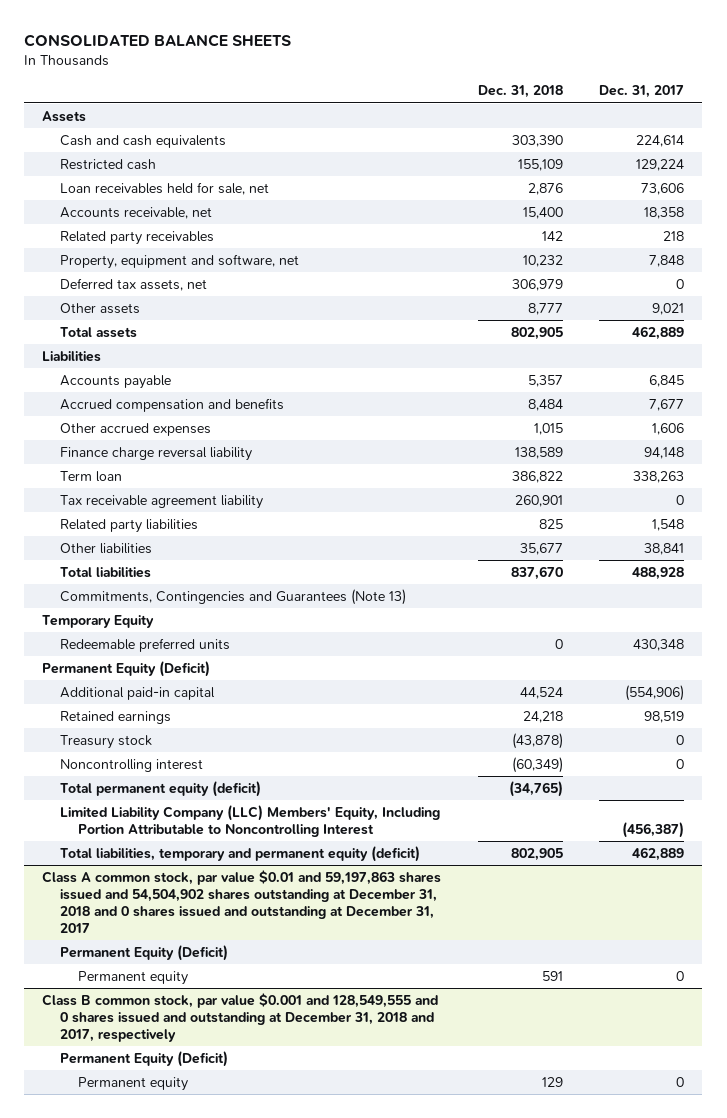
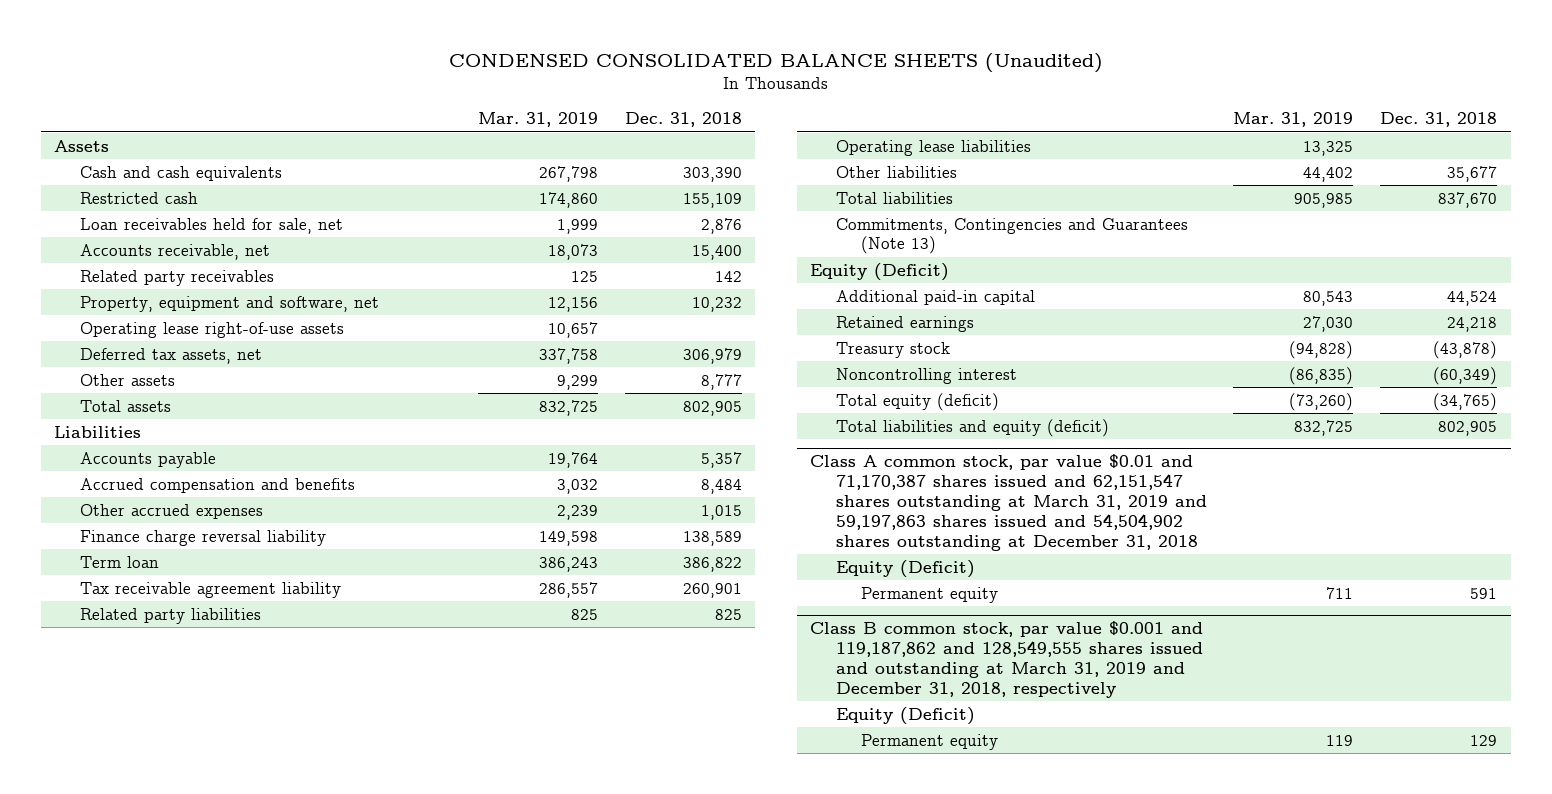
- CONSOLIDATED BALANCE SHEETS
+ CONDENSED CONSOLIDATED BALANCE SHEETS (Unaudited)
- | Dec. 31, 2018 | Dec. 31, 2017
+ | Mar. 31, 2019 | Dec. 31, 2018
+ Operating lease right-of-use assets | 10,657 |
+ Operating lease liabilities | 13,325 |
- Temporary Equity
- Redeemable preferred units | 0 | 430,348
- Permanent Equity (Deficit)
+ Equity (Deficit)
- Total permanent equity (deficit) | (34,765) |
- Limited Liability Company (LLC) Members' Equity, Including Portion Attributable to Noncontrolling Interest | | (456,387)
- Total liabilities, temporary and permanent equity (deficit) | 802,905 | 462,889
- Class A common stock, par value $0.01 and 59,197,863 shares issued and 54,504,902 shares outstanding at December 31, 2018 and 0 shares issued and outstanding at December 31, 2017
- Permanent Equity (Deficit)
+ Total equity (deficit) | (73,260) | (34,765)
+ Total liabilities and equity (deficit) | 832,725 | 802,905
+ Class A common stock, par value $0.01 and 71,170,387 shares issued and 62,151,547 shares outstanding at March 31, 2019 and 59,197,863 shares issued and 54,504,902 shares outstanding at December 31, 2018
+ Equity (Deficit)
- Class B common stock, par value $0.001 and 128,549,555 and 0 shares issued and outstanding at December 31, 2018 and 2017, respectively
- Permanent Equity (Deficit)
+ Class B common stock, par value $0.001 and 119,187,862 and 128,549,555 shares issued and outstanding at March 31, 2019 and December 31, 2018, respectively
+ Equity (Deficit)

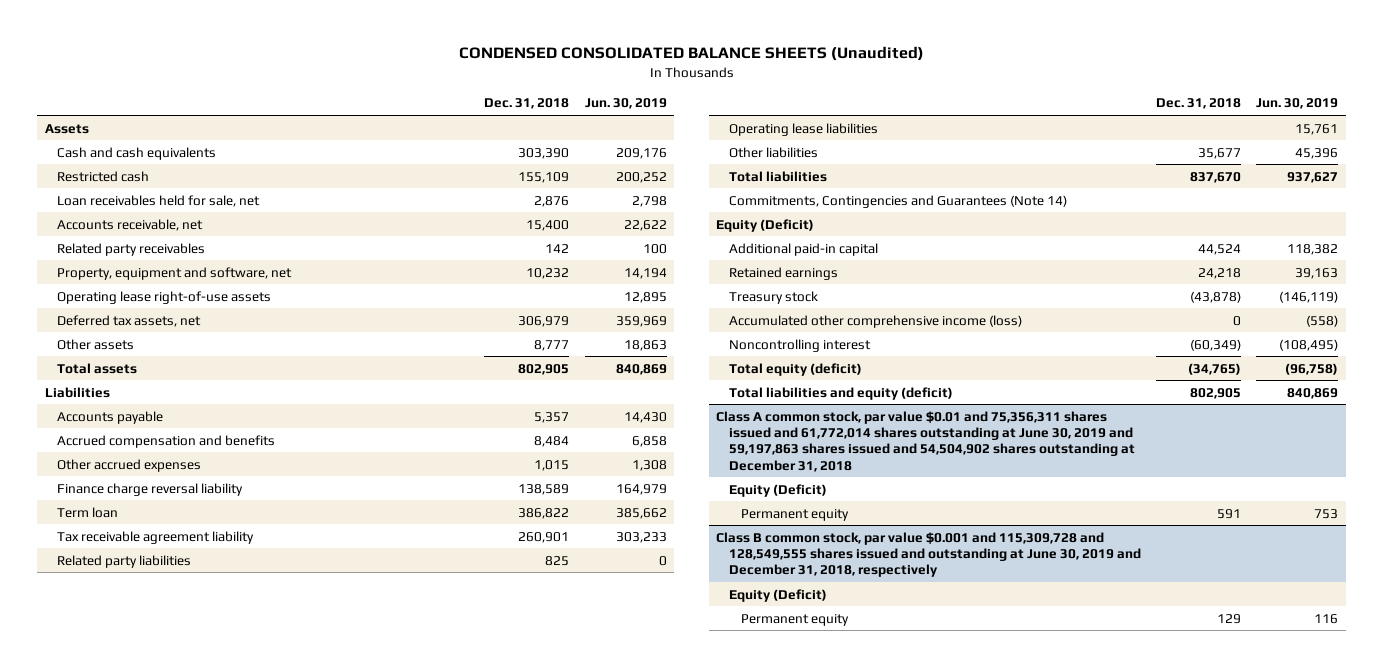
- | Mar. 31, 2019 | Dec. 31, 2018
+ | Dec. 31, 2018 | Jun. 30, 2019
- Commitments, Contingencies and Guarantees (Note 13)
+ Commitments, Contingencies and Guarantees (Note 14)
+ Accumulated other comprehensive income (loss) | 0 | (558)
- Class A common stock, par value $0.01 and 71,170,387 shares issued and 62,151,547 shares outstanding at March 31, 2019 and 59,197,863 shares issued and 54,504,902 shares outstanding at December 31, 2018
+ Class A common stock, par value $0.01 and 75,356,311 shares issued and 61,772,014 shares outstanding at June 30, 2019 and 59,197,863 shares issued and 54,504,902 shares outstanding at December 31, 2018
- Class B common stock, par value $0.001 and 119,187,862 and 128,549,555 shares issued and outstanding at March 31, 2019 and December 31, 2018, respectively
+ Class B common stock, par value $0.001 and 115,309,728 and 128,549,555 shares issued and outstanding at June 30, 2019 and December 31, 2018, respectively

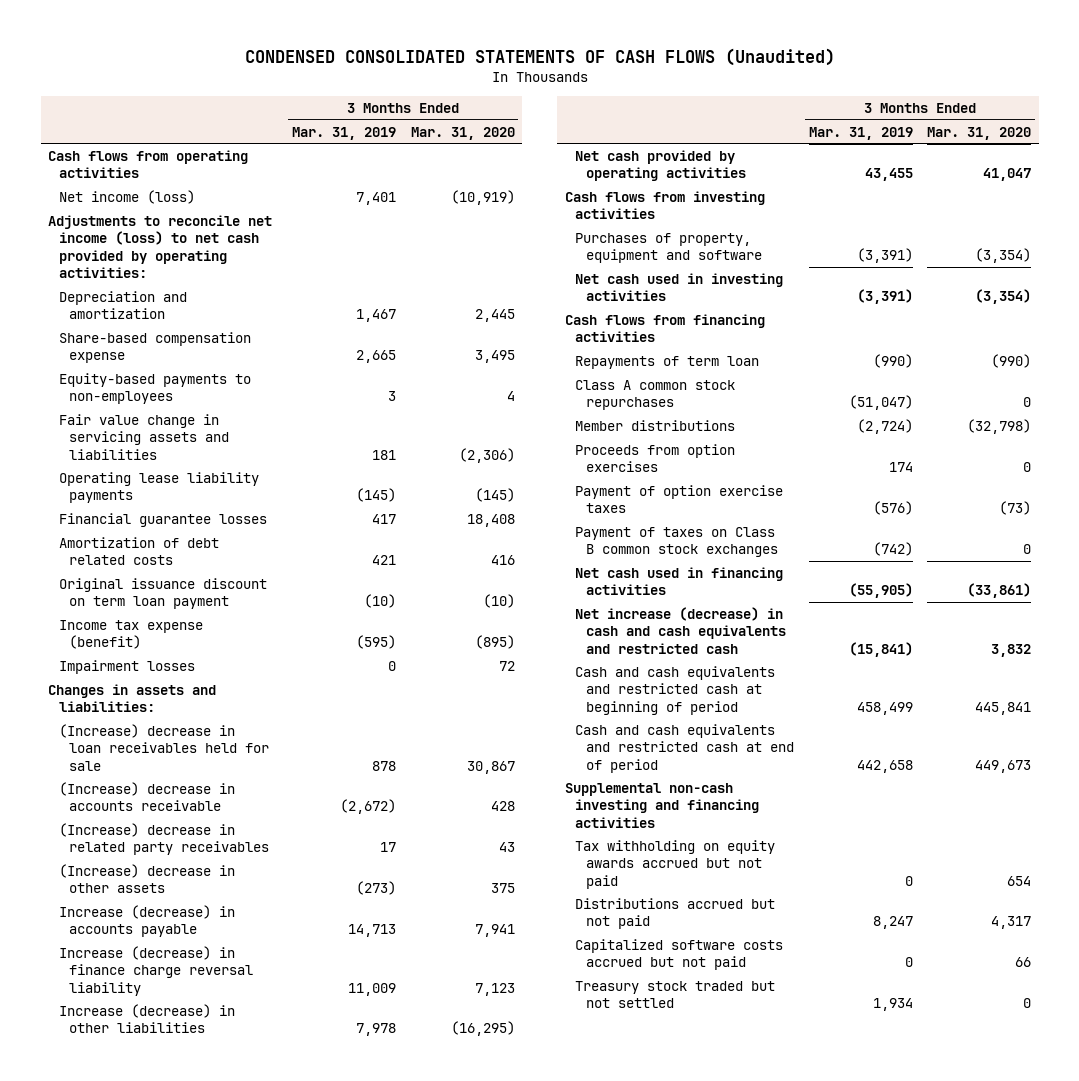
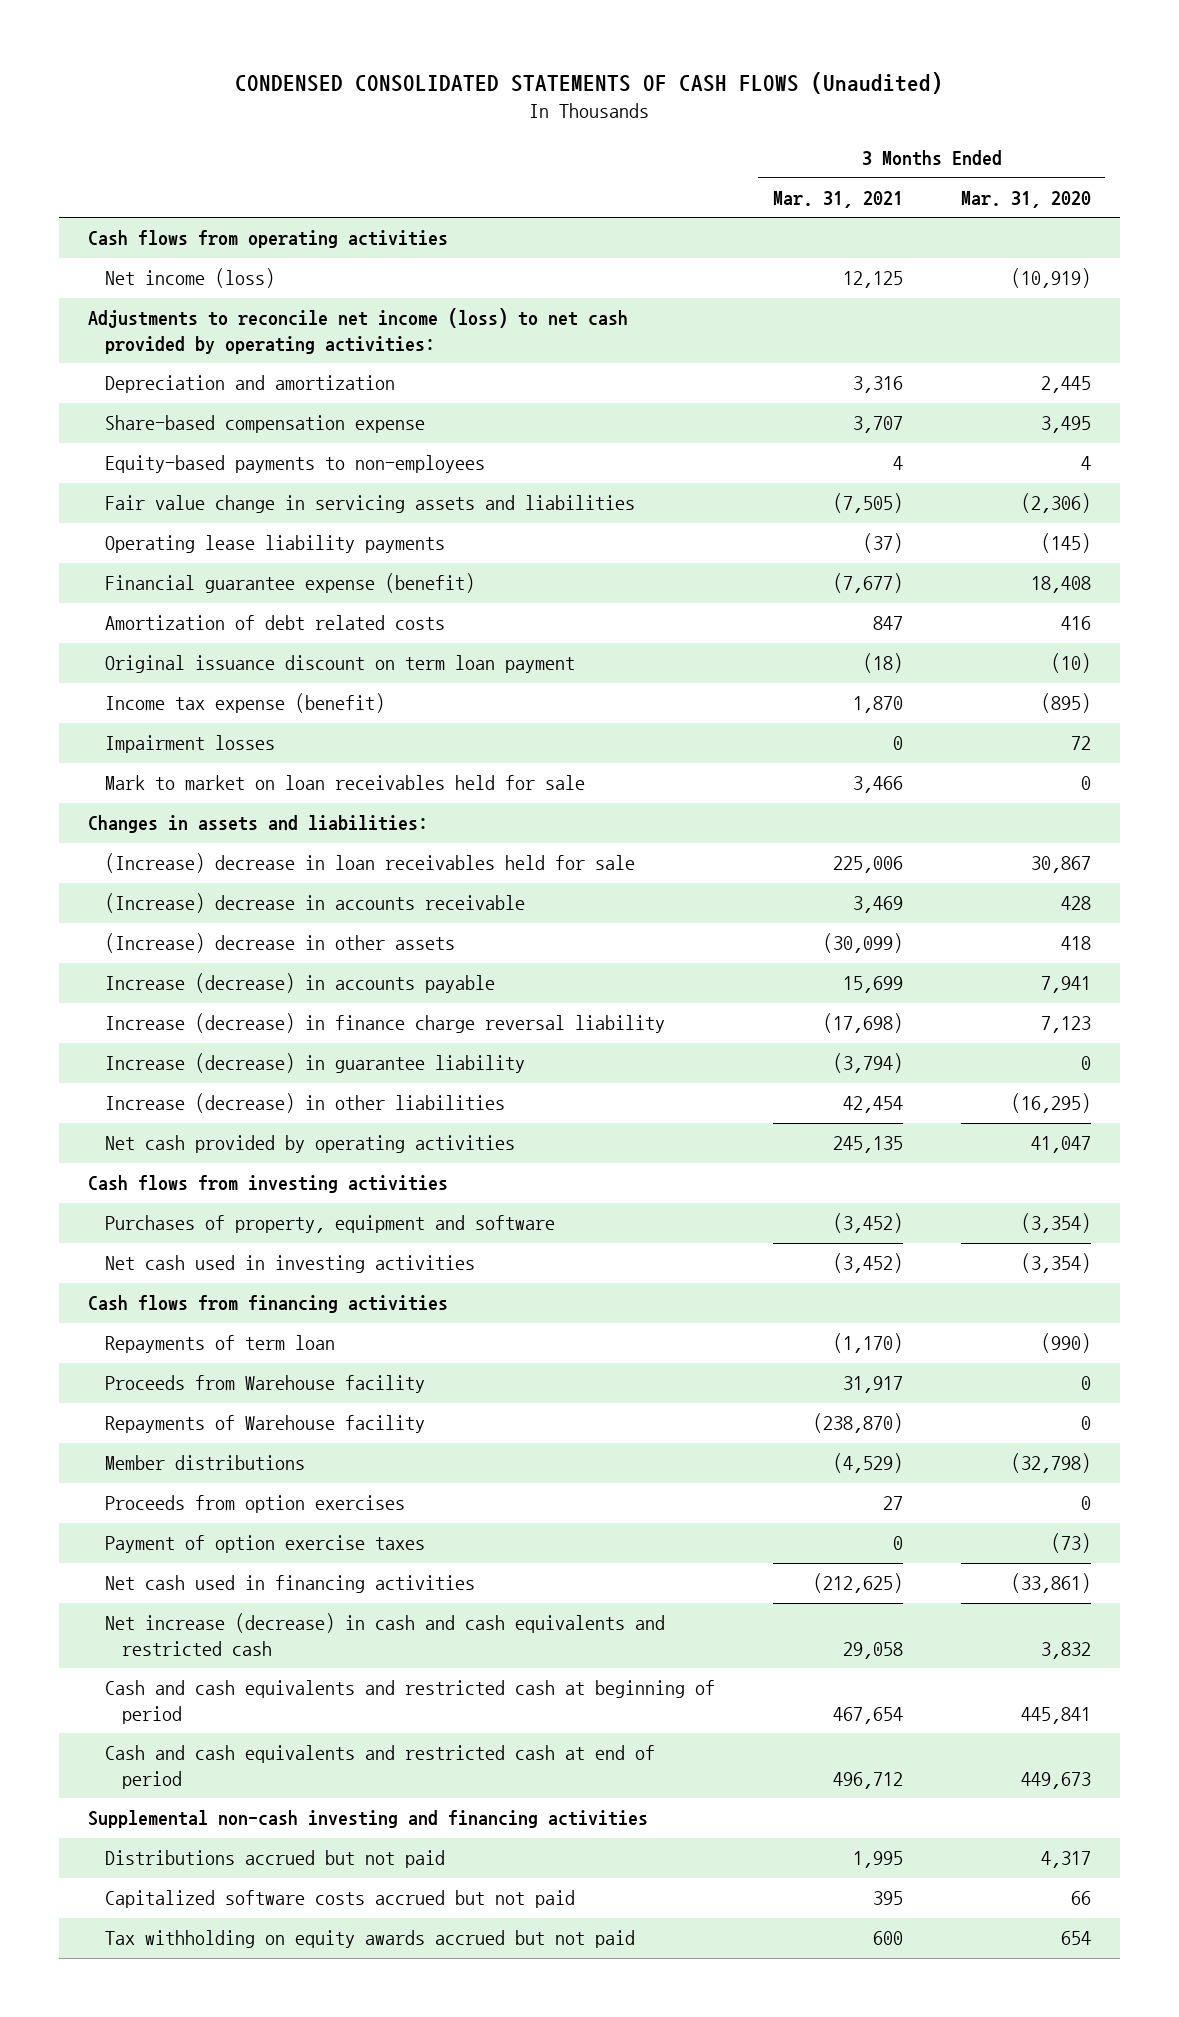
- | 3 Months Ended Mar. 31, 2019 | 3 Months Ended Mar. 31, 2020
+ | 3 Months Ended Mar. 31, 2021 | 3 Months Ended Mar. 31, 2020
- Financial guarantee losses | 417 | 18,408
+ Financial guarantee expense (benefit) | (7,677) | 18,408
+ Mark to market on loan receivables held for sale | 3,466 | 0
- (Increase) decrease in related party receivables | 17 | 43
- (Increase) decrease in other assets | (273) | 375
+ (Increase) decrease in other assets | (30,099) | 418
+ Increase (decrease) in guarantee liability | (3,794) | 0
- Class A common stock repurchases | (51,047) | 0
+ Proceeds from Warehouse facility | 31,917 | 0
+ Repayments of Warehouse facility | (238,870) | 0
- Payment of taxes on Class B common stock exchanges | (742) | 0
- Treasury stock traded but not settled | 1,934 | 0
moved down: Tax withholding on equity awards accrued but not paid | 600 | 654

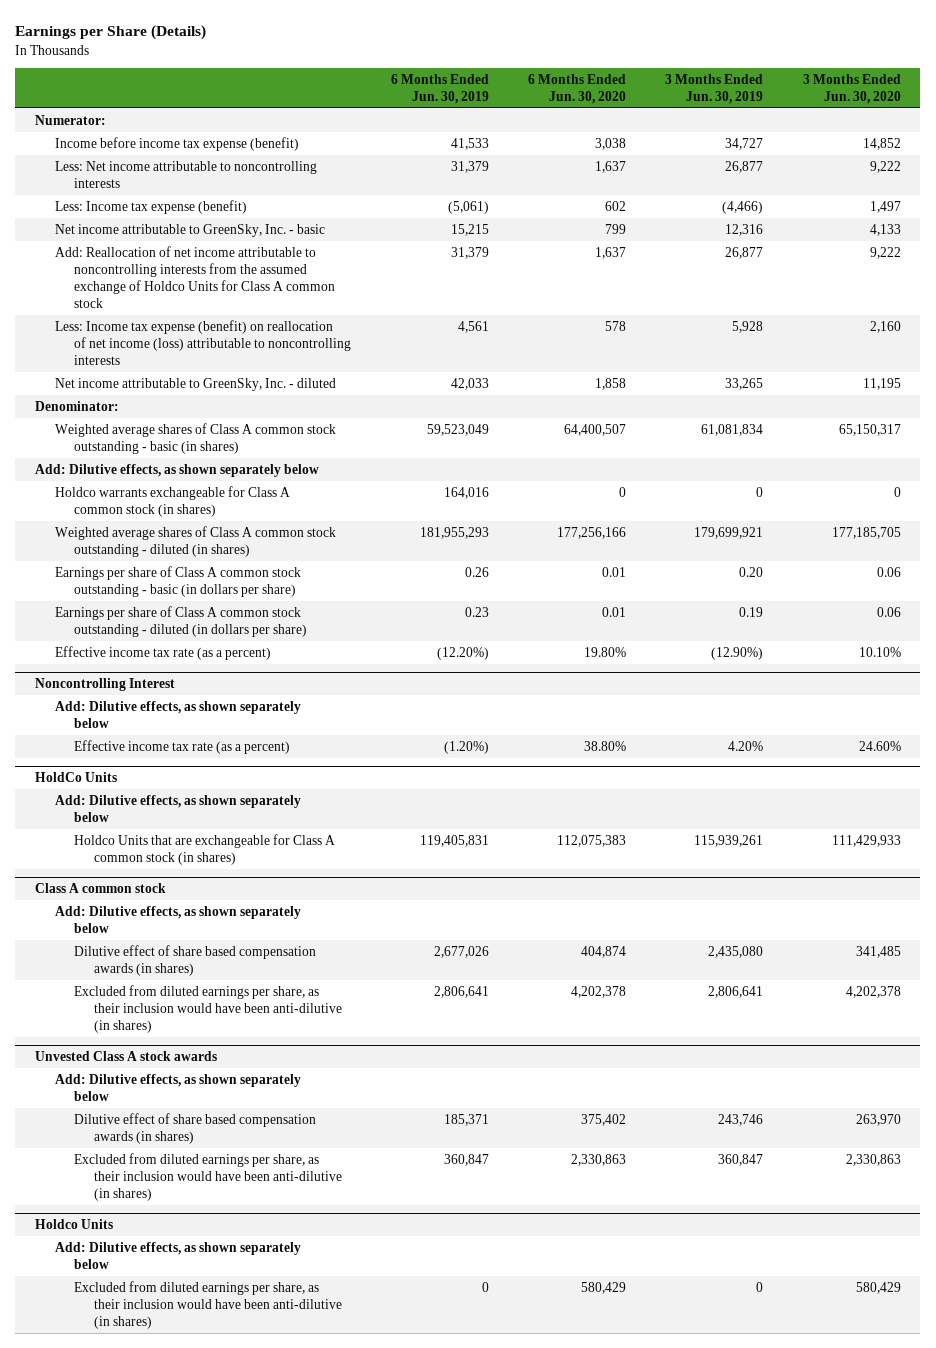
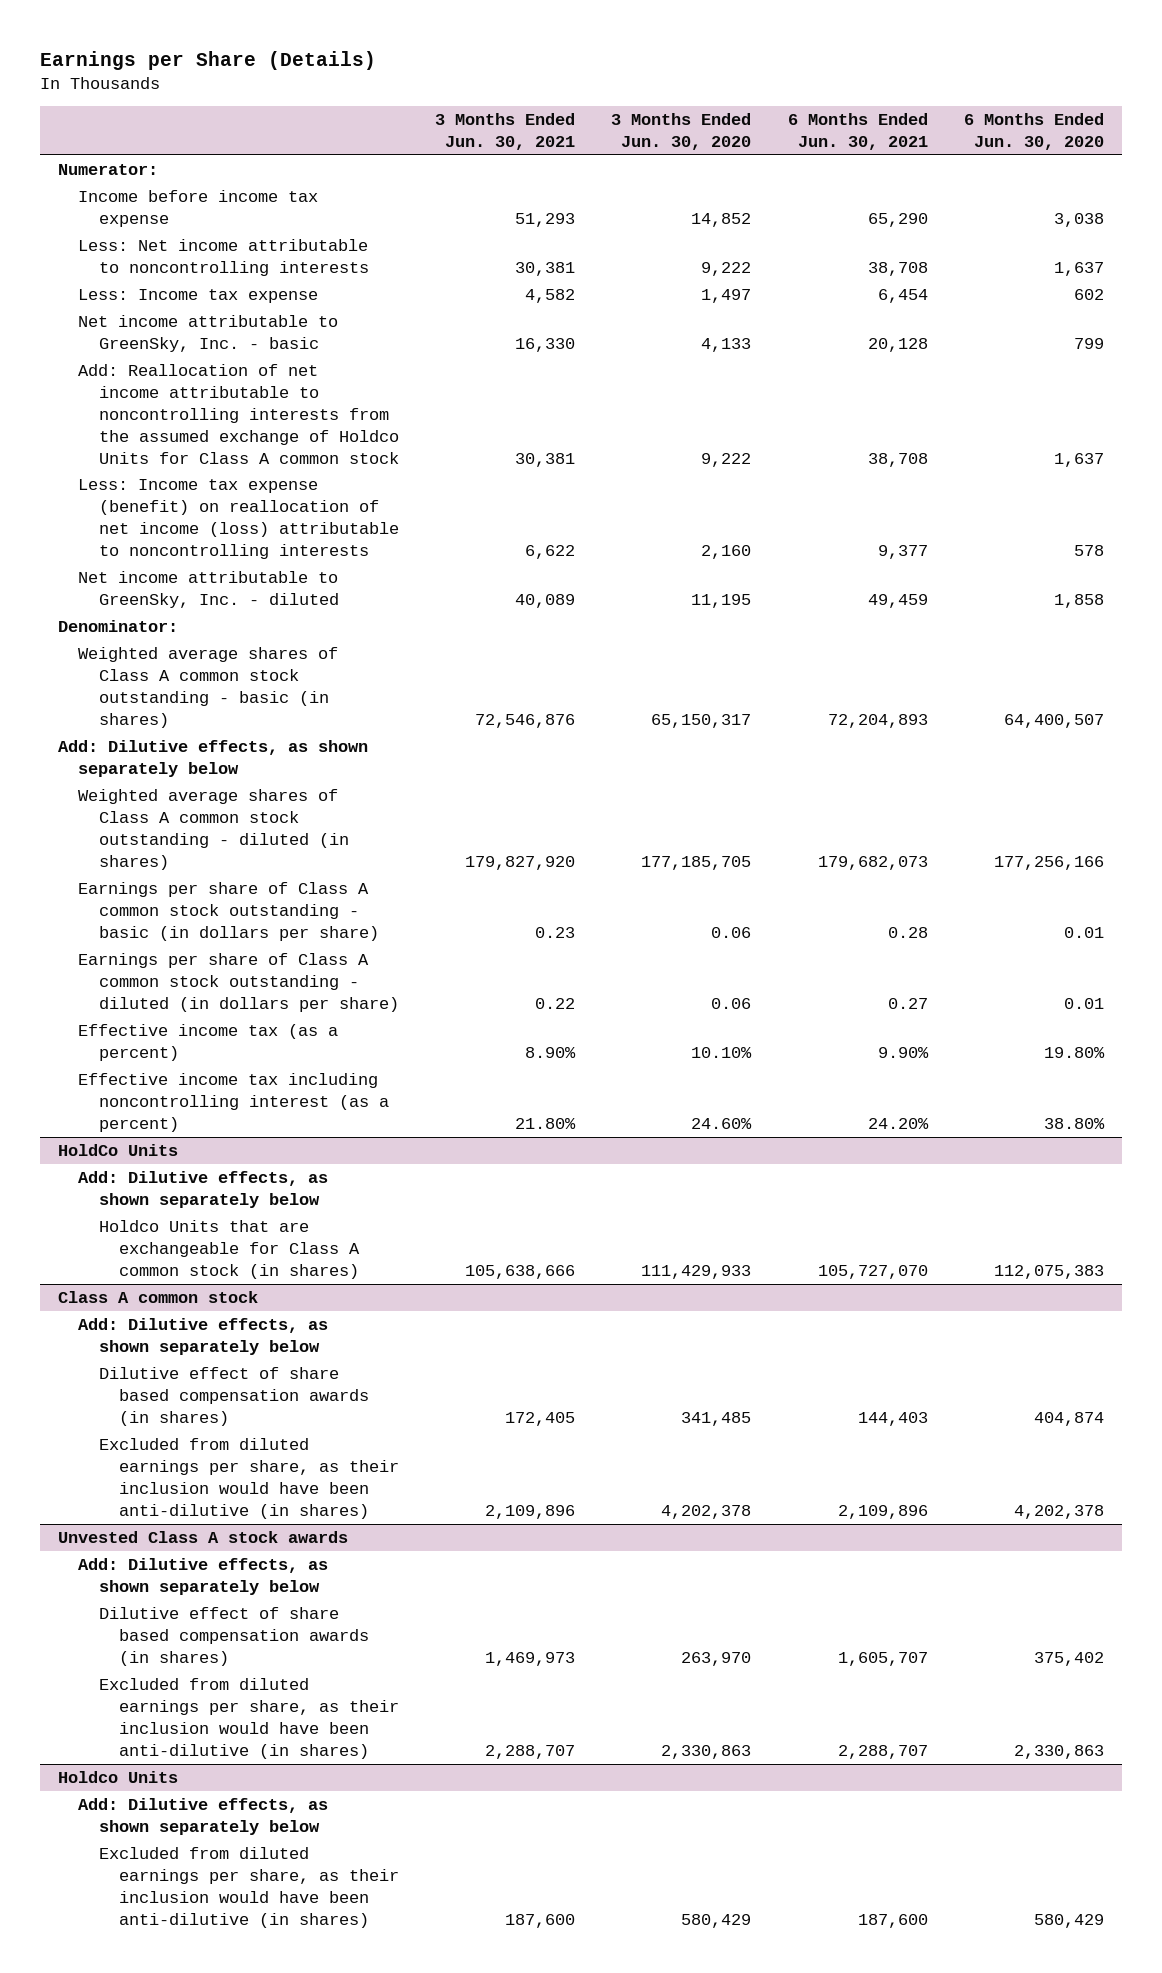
- | 6 Months Ended Jun. 30, 2019 | 6 Months Ended Jun. 30, 2020 | 3 Months Ended Jun. 30, 2019 | 3 Months Ended Jun. 30, 2020
+ | 3 Months Ended Jun. 30, 2021 | 3 Months Ended Jun. 30, 2020 | 6 Months Ended Jun. 30, 2021 | 6 Months Ended Jun. 30, 2020
- Income before income tax expense (benefit) | 41,533 | 3,038 | 34,727 | 14,852
+ Income before income tax expense | 51,293 | 14,852 | 65,290 | 3,038
- Less: Income tax expense (benefit) | (5,061) | 602 | (4,466) | 1,497
+ Less: Income tax expense | 4,582 | 1,497 | 6,454 | 602
- Holdco warrants exchangeable for Class A common stock (in shares) | 164,016 | 0 | 0 | 0
- Effective income tax rate (as a percent) | (12.20%) | 19.80% | (12.90%) | 10.10%
- Noncontrolling Interest
- Add: Dilutive effects, as shown separately below
- Effective income tax rate (as a percent) | (1.20%) | 38.80% | 4.20% | 24.60%
+ Effective income tax (as a percent) | 8.90% | 10.10% | 9.90% | 19.80%
+ Effective income tax including noncontrolling interest (as a percent) | 21.80% | 24.60% | 24.20% | 38.80%

